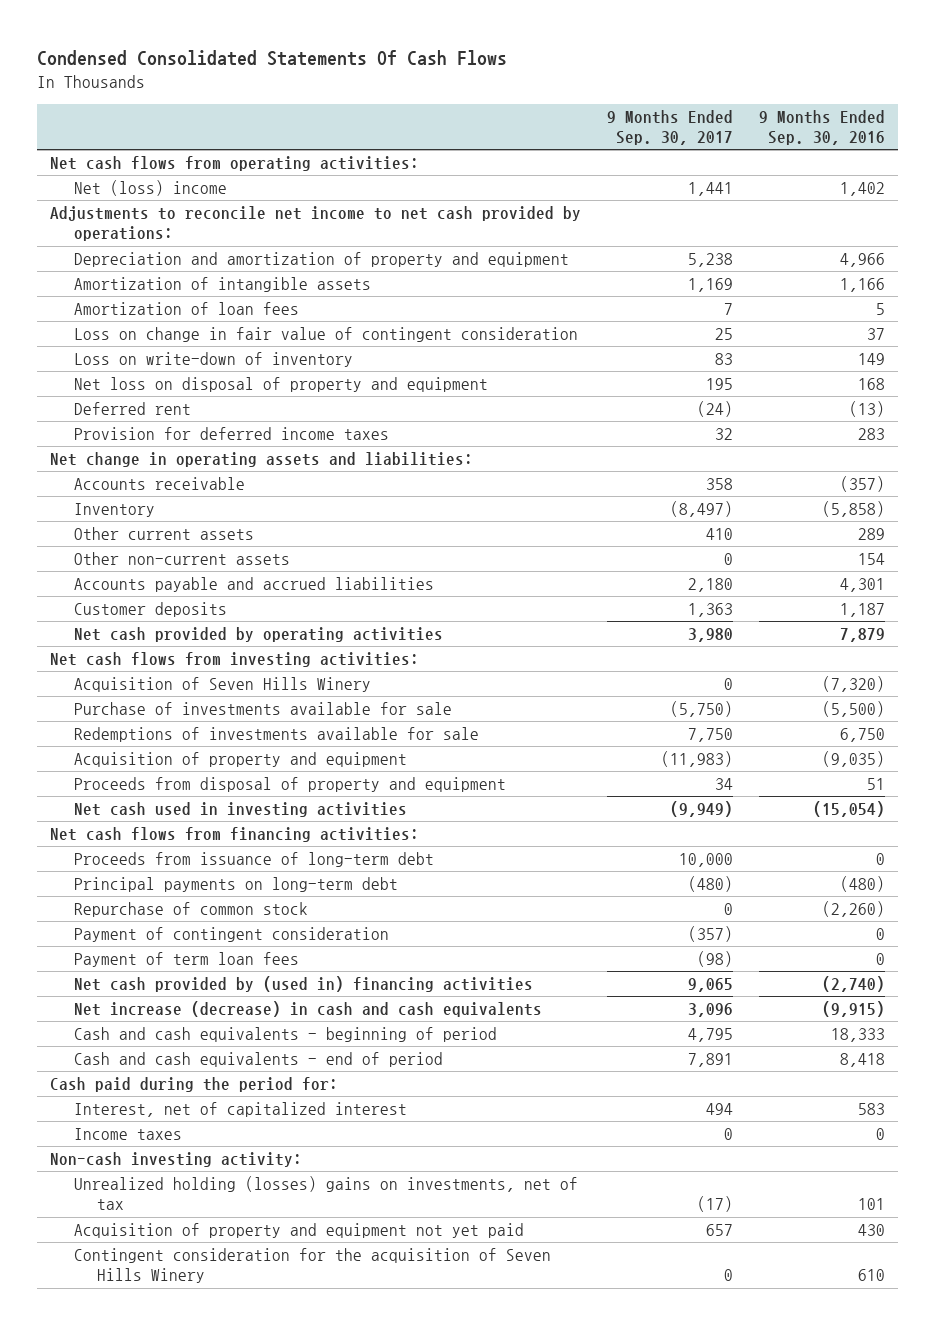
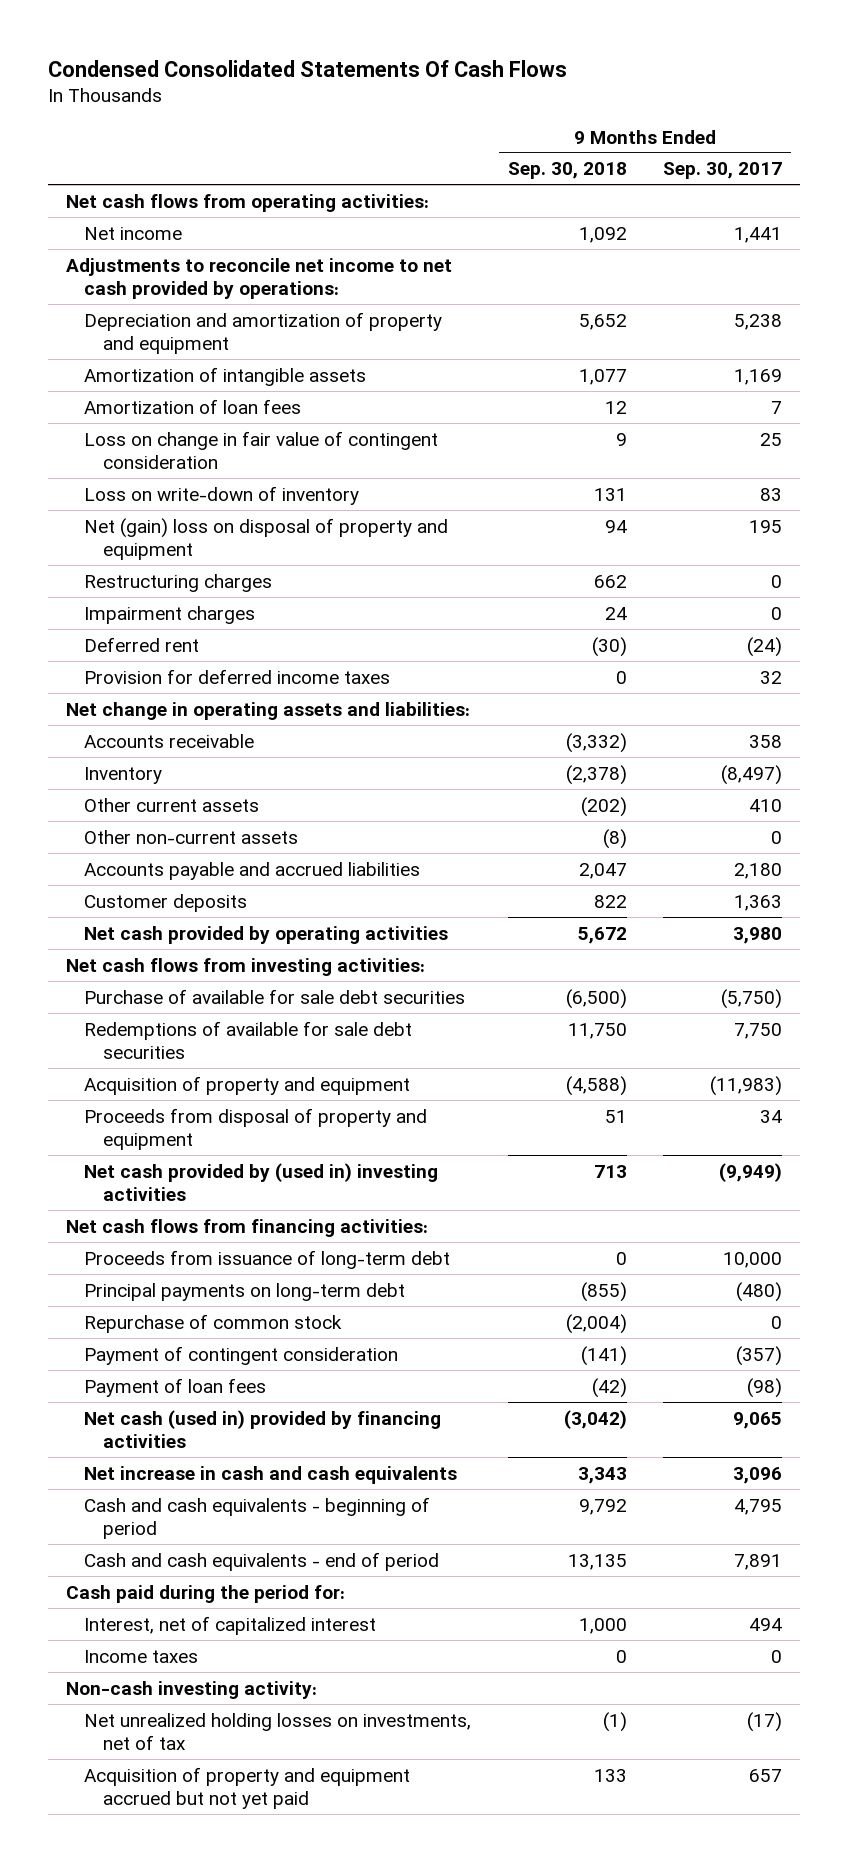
- | 9 Months Ended Sep. 30, 2017 | 9 Months Ended Sep. 30, 2016
+ | 9 Months Ended Sep. 30, 2018 | 9 Months Ended Sep. 30, 2017
- Net (loss) income | 1,441 | 1,402
+ Net income | 1,092 | 1,441
- Net loss on disposal of property and equipment | 195 | 168
+ Net (gain) loss on disposal of property and equipment | 94 | 195
+ Restructuring charges | 662 | 0
+ Impairment charges | 24 | 0
- Acquisition of Seven Hills Winery | 0 | (7,320)
- Purchase of investments available for sale | (5,750) | (5,500)
- Redemptions of investments available for sale | 7,750 | 6,750
+ Purchase of available for sale debt securities | (6,500) | (5,750)
+ Redemptions of available for sale debt securities | 11,750 | 7,750
- Net cash used in investing activities | (9,949) | (15,054)
+ Net cash provided by (used in) investing activities | 713 | (9,949)
- Payment of term loan fees | (98) | 0
- Net cash provided by (used in) financing activities | 9,065 | (2,740)
- Net increase (decrease) in cash and cash equivalents | 3,096 | (9,915)
+ Payment of loan fees | (42) | (98)
+ Net cash (used in) provided by financing activities | (3,042) | 9,065
+ Net increase in cash and cash equivalents | 3,343 | 3,096
- Unrealized holding (losses) gains on investments, net of tax | (17) | 101
- Acquisition of property and equipment not yet paid | 657 | 430
- Contingent consideration for the acquisition of Seven Hills Winery | 0 | 610
+ Net unrealized holding losses on investments, net of tax | (1) | (17)
+ Acquisition of property and equipment accrued but not yet paid | 133 | 657

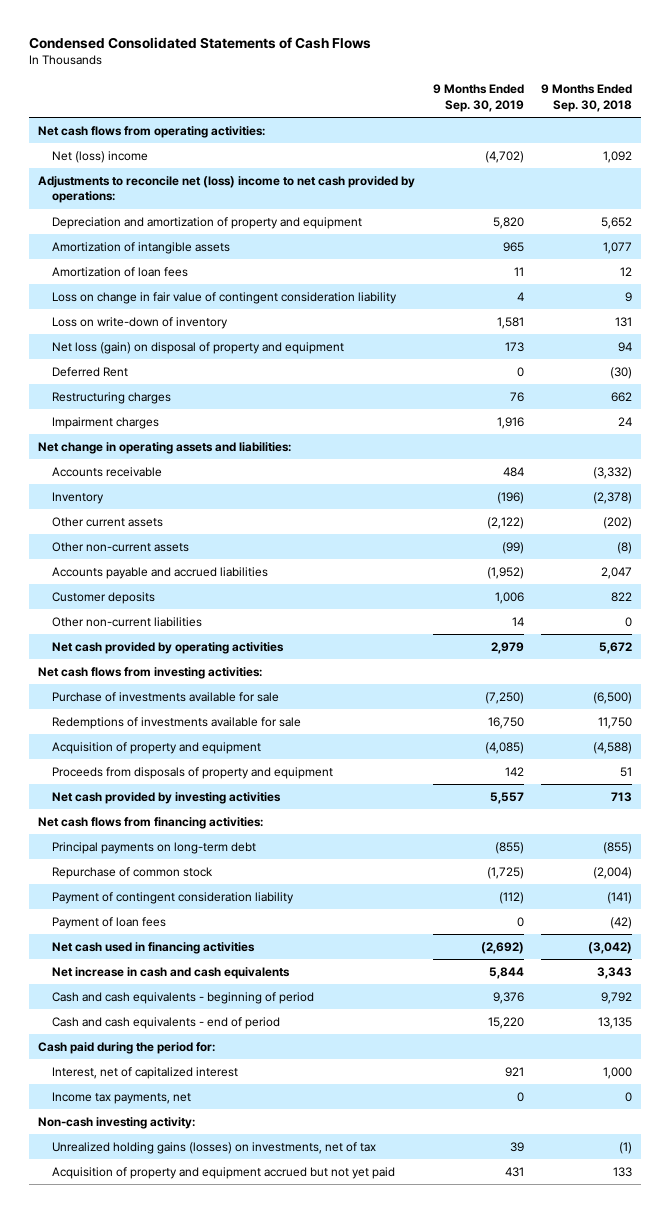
- Condensed Consolidated Statements Of Cash Flows
+ Condensed Consolidated Statements of Cash Flows
- | 9 Months Ended Sep. 30, 2018 | 9 Months Ended Sep. 30, 2017
+ | 9 Months Ended Sep. 30, 2019 | 9 Months Ended Sep. 30, 2018
- Net income | 1,092 | 1,441
- Adjustments to reconcile net income to net cash provided by operations:
+ Net (loss) income | (4,702) | 1,092
+ Adjustments to reconcile net (loss) income to net cash provided by operations:
- Loss on change in fair value of contingent consideration | 9 | 25
+ Loss on change in fair value of contingent consideration liability | 4 | 9
- Net (gain) loss on disposal of property and equipment | 94 | 195
+ Net loss (gain) on disposal of property and equipment | 173 | 94
+ Deferred Rent | 0 | (30)
- Deferred rent | (30) | (24)
- Provision for deferred income taxes | 0 | 32
+ Other non-current liabilities | 14 | 0
- Purchase of available for sale debt securities | (6,500) | (5,750)
- Redemptions of available for sale debt securities | 11,750 | 7,750
+ Purchase of investments available for sale | (7,250) | (6,500)
+ Redemptions of investments available for sale | 16,750 | 11,750
- Proceeds from disposal of property and equipment | 51 | 34
- Net cash provided by (used in) investing activities | 713 | (9,949)
+ Proceeds from disposals of property and equipment | 142 | 51
+ Net cash provided by investing activities | 5,557 | 713
- Proceeds from issuance of long-term debt | 0 | 10,000
- Payment of contingent consideration | (141) | (357)
+ Payment of contingent consideration liability | (112) | (141)
- Net cash (used in) provided by financing activities | (3,042) | 9,065
+ Net cash used in financing activities | (2,692) | (3,042)
- Income taxes | 0 | 0
+ Income tax payments, net | 0 | 0
- Net unrealized holding losses on investments, net of tax | (1) | (17)
+ Unrealized holding gains (losses) on investments, net of tax | 39 | (1)

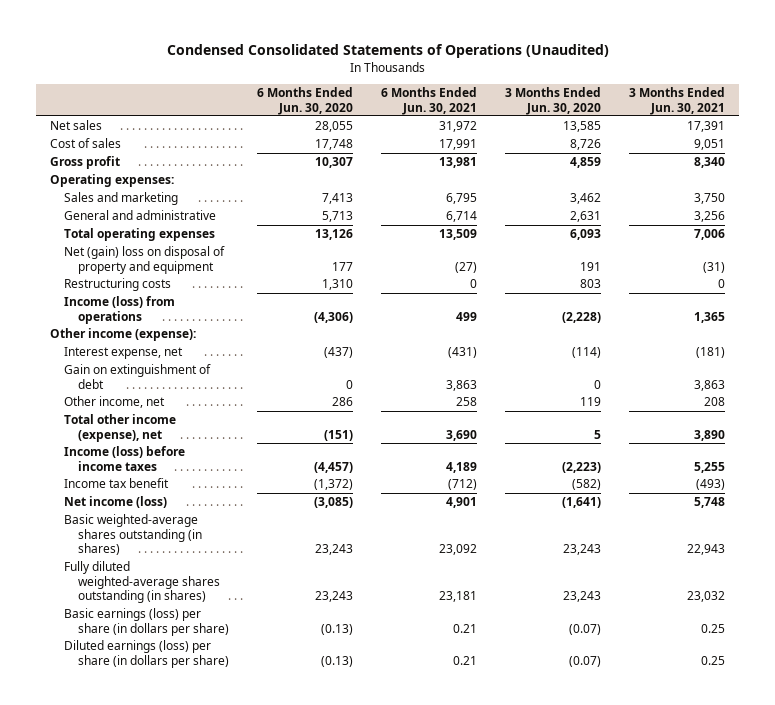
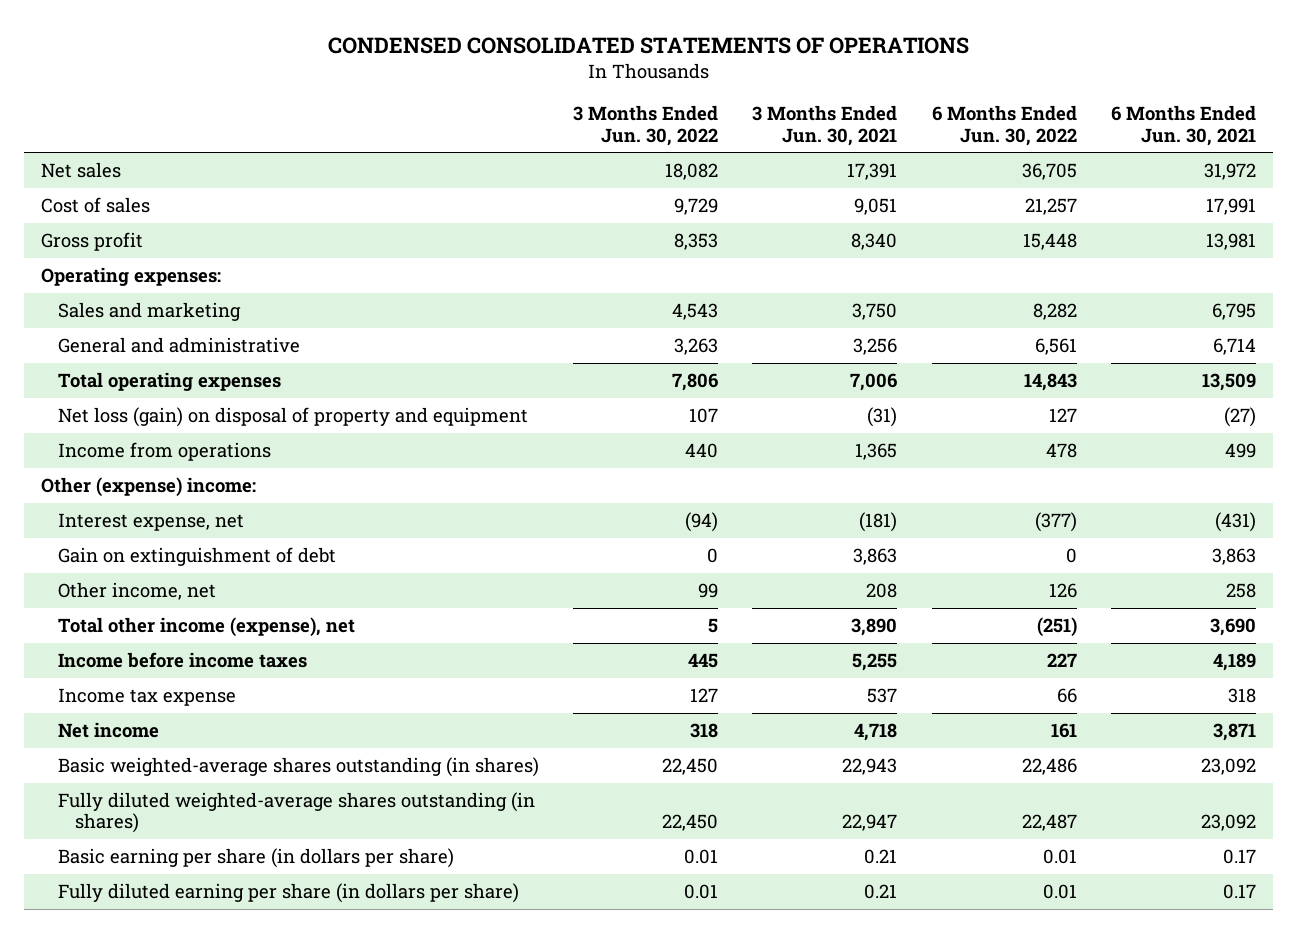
- Condensed Consolidated Statements of Operations (Unaudited)
+ CONDENSED CONSOLIDATED STATEMENTS OF OPERATIONS
- | 6 Months Ended Jun. 30, 2020 | 6 Months Ended Jun. 30, 2021 | 3 Months Ended Jun. 30, 2020 | 3 Months Ended Jun. 30, 2021
+ | 3 Months Ended Jun. 30, 2022 | 3 Months Ended Jun. 30, 2021 | 6 Months Ended Jun. 30, 2022 | 6 Months Ended Jun. 30, 2021
- Net (gain) loss on disposal of property and equipment | 177 | (27) | 191 | (31)
- Restructuring costs | 1,310 | 0 | 803 | 0
- Income (loss) from operations | (4,306) | 499 | (2,228) | 1,365
- Other income (expense):
+ Net loss (gain) on disposal of property and equipment | 107 | (31) | 127 | (27)
+ Income from operations | 440 | 1,365 | 478 | 499
+ Other (expense) income:
- Income (loss) before income taxes | (4,457) | 4,189 | (2,223) | 5,255
- Income tax benefit | (1,372) | (712) | (582) | (493)
- Net income (loss) | (3,085) | 4,901 | (1,641) | 5,748
+ Income before income taxes | 445 | 5,255 | 227 | 4,189
+ Income tax expense | 127 | 537 | 66 | 318
+ Net income | 318 | 4,718 | 161 | 3,871
- Fully diluted weighted-average shares outstanding (in shares) | 23,243 | 23,181 | 23,243 | 23,032
- Basic earnings (loss) per share (in dollars per share) | (0.13) | 0.21 | (0.07) | 0.25
- Diluted earnings (loss) per share (in dollars per share) | (0.13) | 0.21 | (0.07) | 0.25
+ Fully diluted weighted-average shares outstanding (in shares) | 22,450 | 22,947 | 22,487 | 23,092
+ Basic earning per share (in dollars per share) | 0.01 | 0.21 | 0.01 | 0.17
+ Fully diluted earning per share (in dollars per share) | 0.01 | 0.21 | 0.01 | 0.17

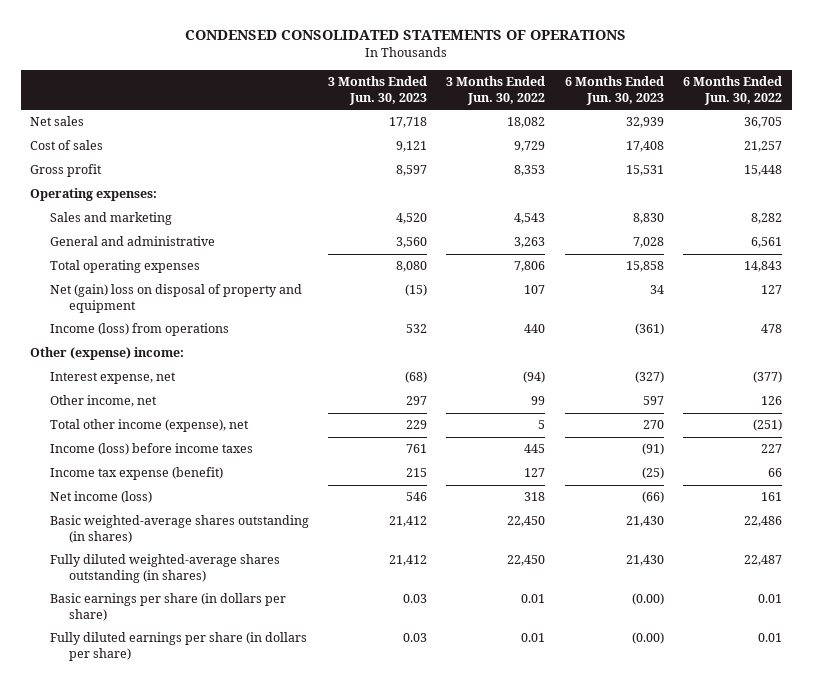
- | 3 Months Ended Jun. 30, 2022 | 3 Months Ended Jun. 30, 2021 | 6 Months Ended Jun. 30, 2022 | 6 Months Ended Jun. 30, 2021
+ | 3 Months Ended Jun. 30, 2023 | 3 Months Ended Jun. 30, 2022 | 6 Months Ended Jun. 30, 2023 | 6 Months Ended Jun. 30, 2022
- Net loss (gain) on disposal of property and equipment | 107 | (31) | 127 | (27)
- Income from operations | 440 | 1,365 | 478 | 499
+ Net (gain) loss on disposal of property and equipment | (15) | 107 | 34 | 127
+ Income (loss) from operations | 532 | 440 | (361) | 478
- Gain on extinguishment of debt | 0 | 3,863 | 0 | 3,863
- Income before income taxes | 445 | 5,255 | 227 | 4,189
- Income tax expense | 127 | 537 | 66 | 318
- Net income | 318 | 4,718 | 161 | 3,871
+ Income (loss) before income taxes | 761 | 445 | (91) | 227
+ Income tax expense (benefit) | 215 | 127 | (25) | 66
+ Net income (loss) | 546 | 318 | (66) | 161
- Basic earning per share (in dollars per share) | 0.01 | 0.21 | 0.01 | 0.17
- Fully diluted earning per share (in dollars per share) | 0.01 | 0.21 | 0.01 | 0.17
+ Basic earnings per share (in dollars per share) | 0.03 | 0.01 | (0.00) | 0.01
+ Fully diluted earnings per share (in dollars per share) | 0.03 | 0.01 | (0.00) | 0.01

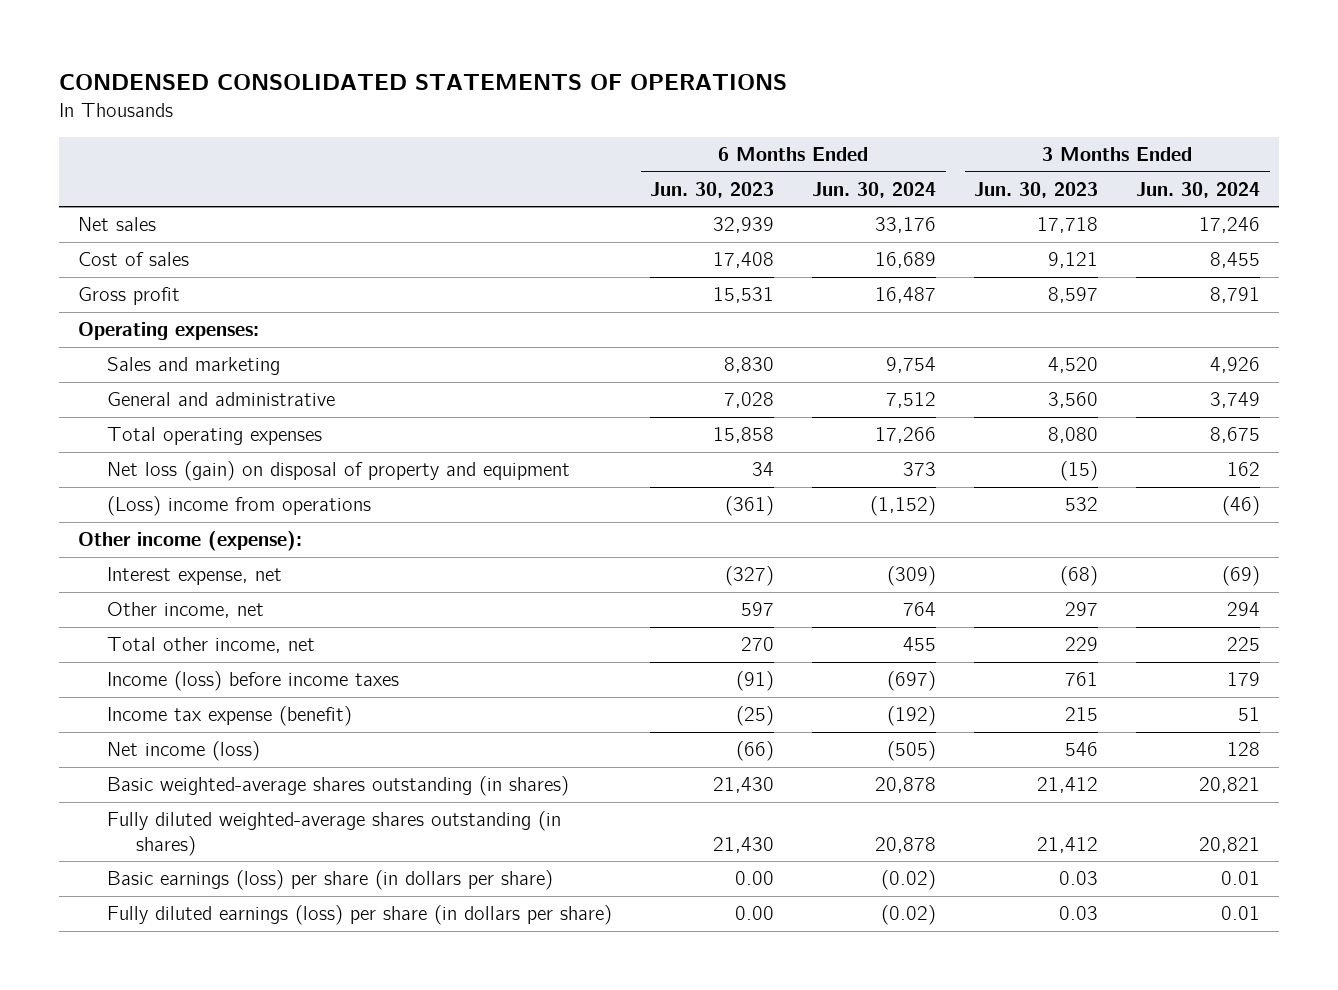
- | 3 Months Ended Jun. 30, 2023 | 3 Months Ended Jun. 30, 2022 | 6 Months Ended Jun. 30, 2023 | 6 Months Ended Jun. 30, 2022
+ | 6 Months Ended Jun. 30, 2023 | 6 Months Ended Jun. 30, 2024 | 3 Months Ended Jun. 30, 2023 | 3 Months Ended Jun. 30, 2024
- Net (gain) loss on disposal of property and equipment | (15) | 107 | 34 | 127
- Income (loss) from operations | 532 | 440 | (361) | 478
- Other (expense) income:
+ Net loss (gain) on disposal of property and equipment | 34 | 373 | (15) | 162
+ (Loss) income from operations | (361) | (1,152) | 532 | (46)
+ Other income (expense):
- Total other income (expense), net | 229 | 5 | 270 | (251)
+ Total other income, net | 270 | 455 | 229 | 225
- Basic earnings per share (in dollars per share) | 0.03 | 0.01 | (0.00) | 0.01
- Fully diluted earnings per share (in dollars per share) | 0.03 | 0.01 | (0.00) | 0.01
+ Basic earnings (loss) per share (in dollars per share) | 0.00 | (0.02) | 0.03 | 0.01
+ Fully diluted earnings (loss) per share (in dollars per share) | 0.00 | (0.02) | 0.03 | 0.01

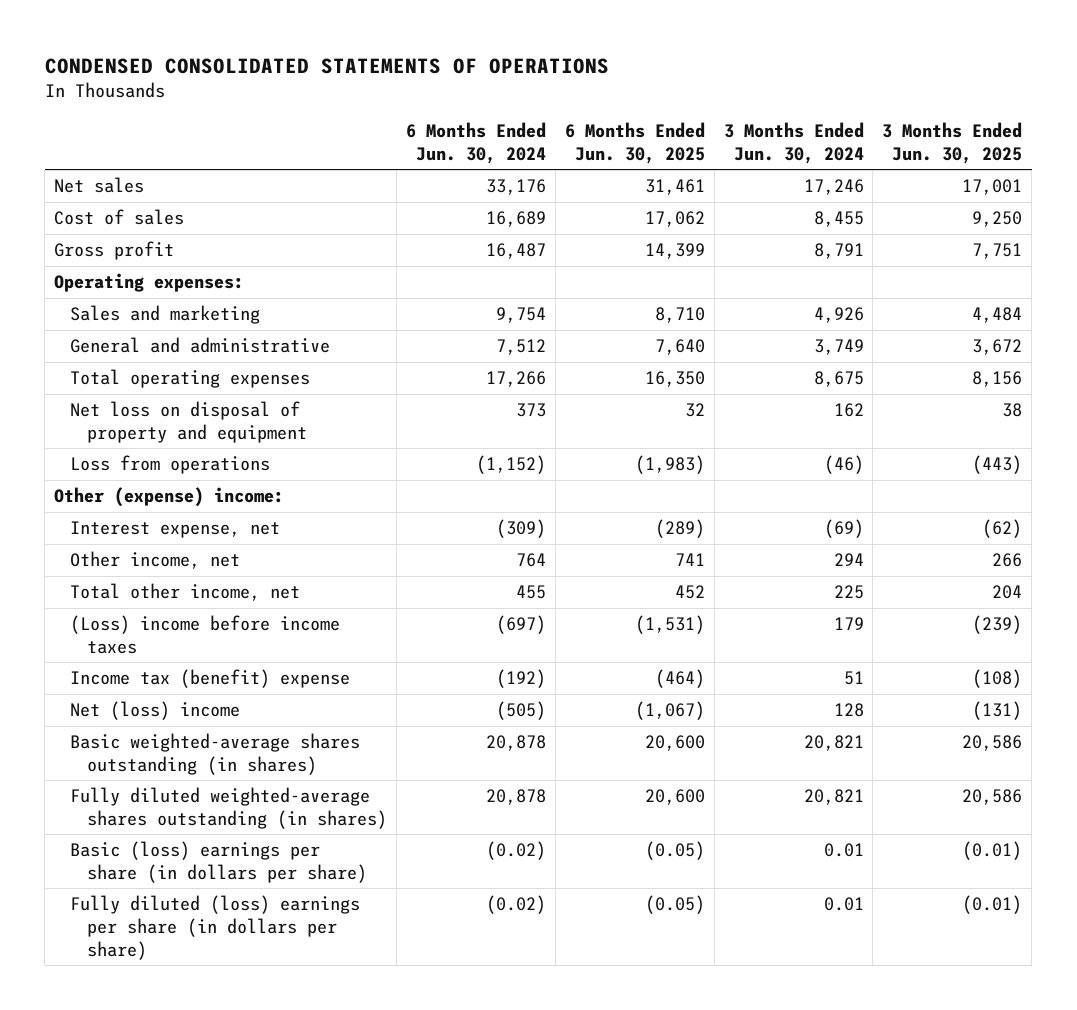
- | 6 Months Ended Jun. 30, 2023 | 6 Months Ended Jun. 30, 2024 | 3 Months Ended Jun. 30, 2023 | 3 Months Ended Jun. 30, 2024
+ | 6 Months Ended Jun. 30, 2024 | 6 Months Ended Jun. 30, 2025 | 3 Months Ended Jun. 30, 2024 | 3 Months Ended Jun. 30, 2025
- Net loss (gain) on disposal of property and equipment | 34 | 373 | (15) | 162
- (Loss) income from operations | (361) | (1,152) | 532 | (46)
- Other income (expense):
+ Net loss on disposal of property and equipment | 373 | 32 | 162 | 38
+ Loss from operations | (1,152) | (1,983) | (46) | (443)
+ Other (expense) income:
- Income (loss) before income taxes | (91) | (697) | 761 | 179
- Income tax expense (benefit) | (25) | (192) | 215 | 51
- Net income (loss) | (66) | (505) | 546 | 128
+ (Loss) income before income taxes | (697) | (1,531) | 179 | (239)
+ Income tax (benefit) expense | (192) | (464) | 51 | (108)
+ Net (loss) income | (505) | (1,067) | 128 | (131)
- Basic earnings (loss) per share (in dollars per share) | 0.00 | (0.02) | 0.03 | 0.01
- Fully diluted earnings (loss) per share (in dollars per share) | 0.00 | (0.02) | 0.03 | 0.01
+ Basic (loss) earnings per share (in dollars per share) | (0.02) | (0.05) | 0.01 | (0.01)
+ Fully diluted (loss) earnings per share (in dollars per share) | (0.02) | (0.05) | 0.01 | (0.01)

